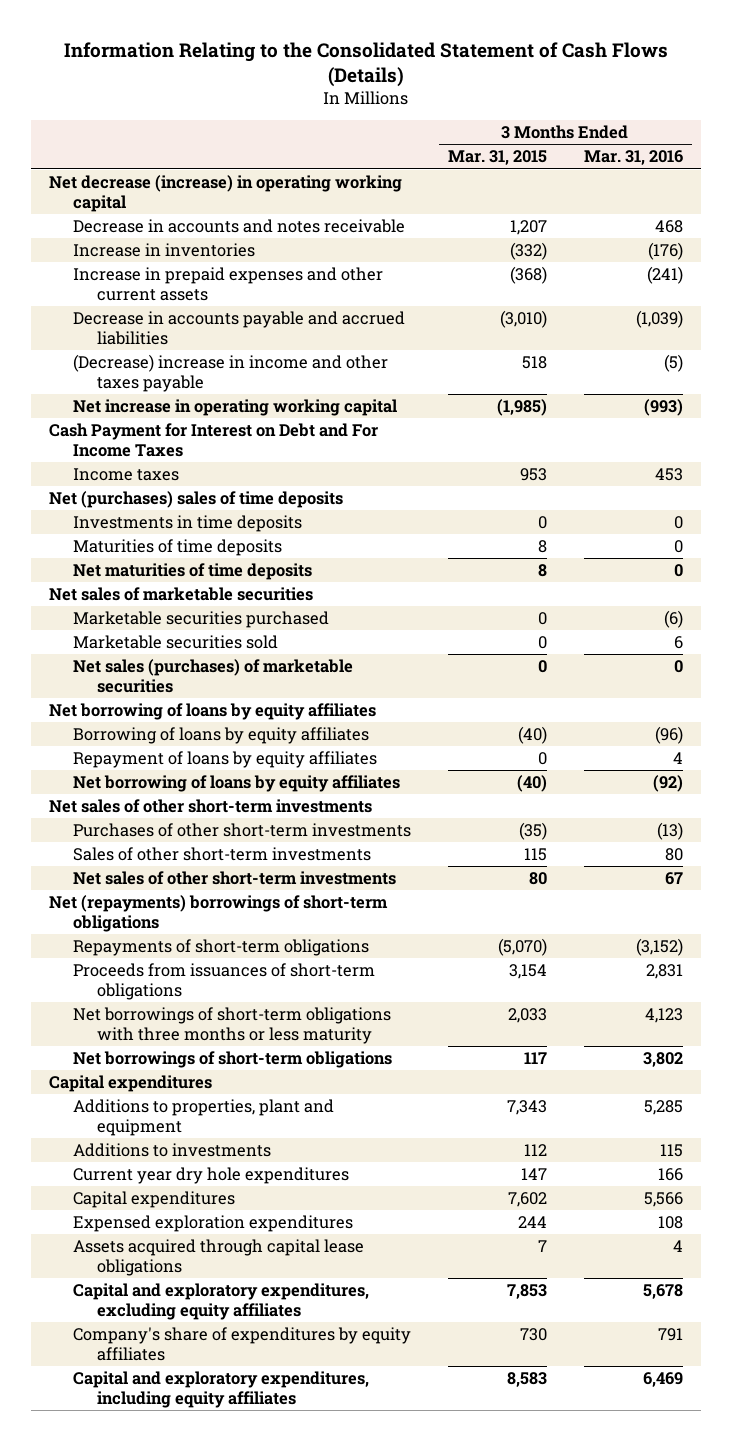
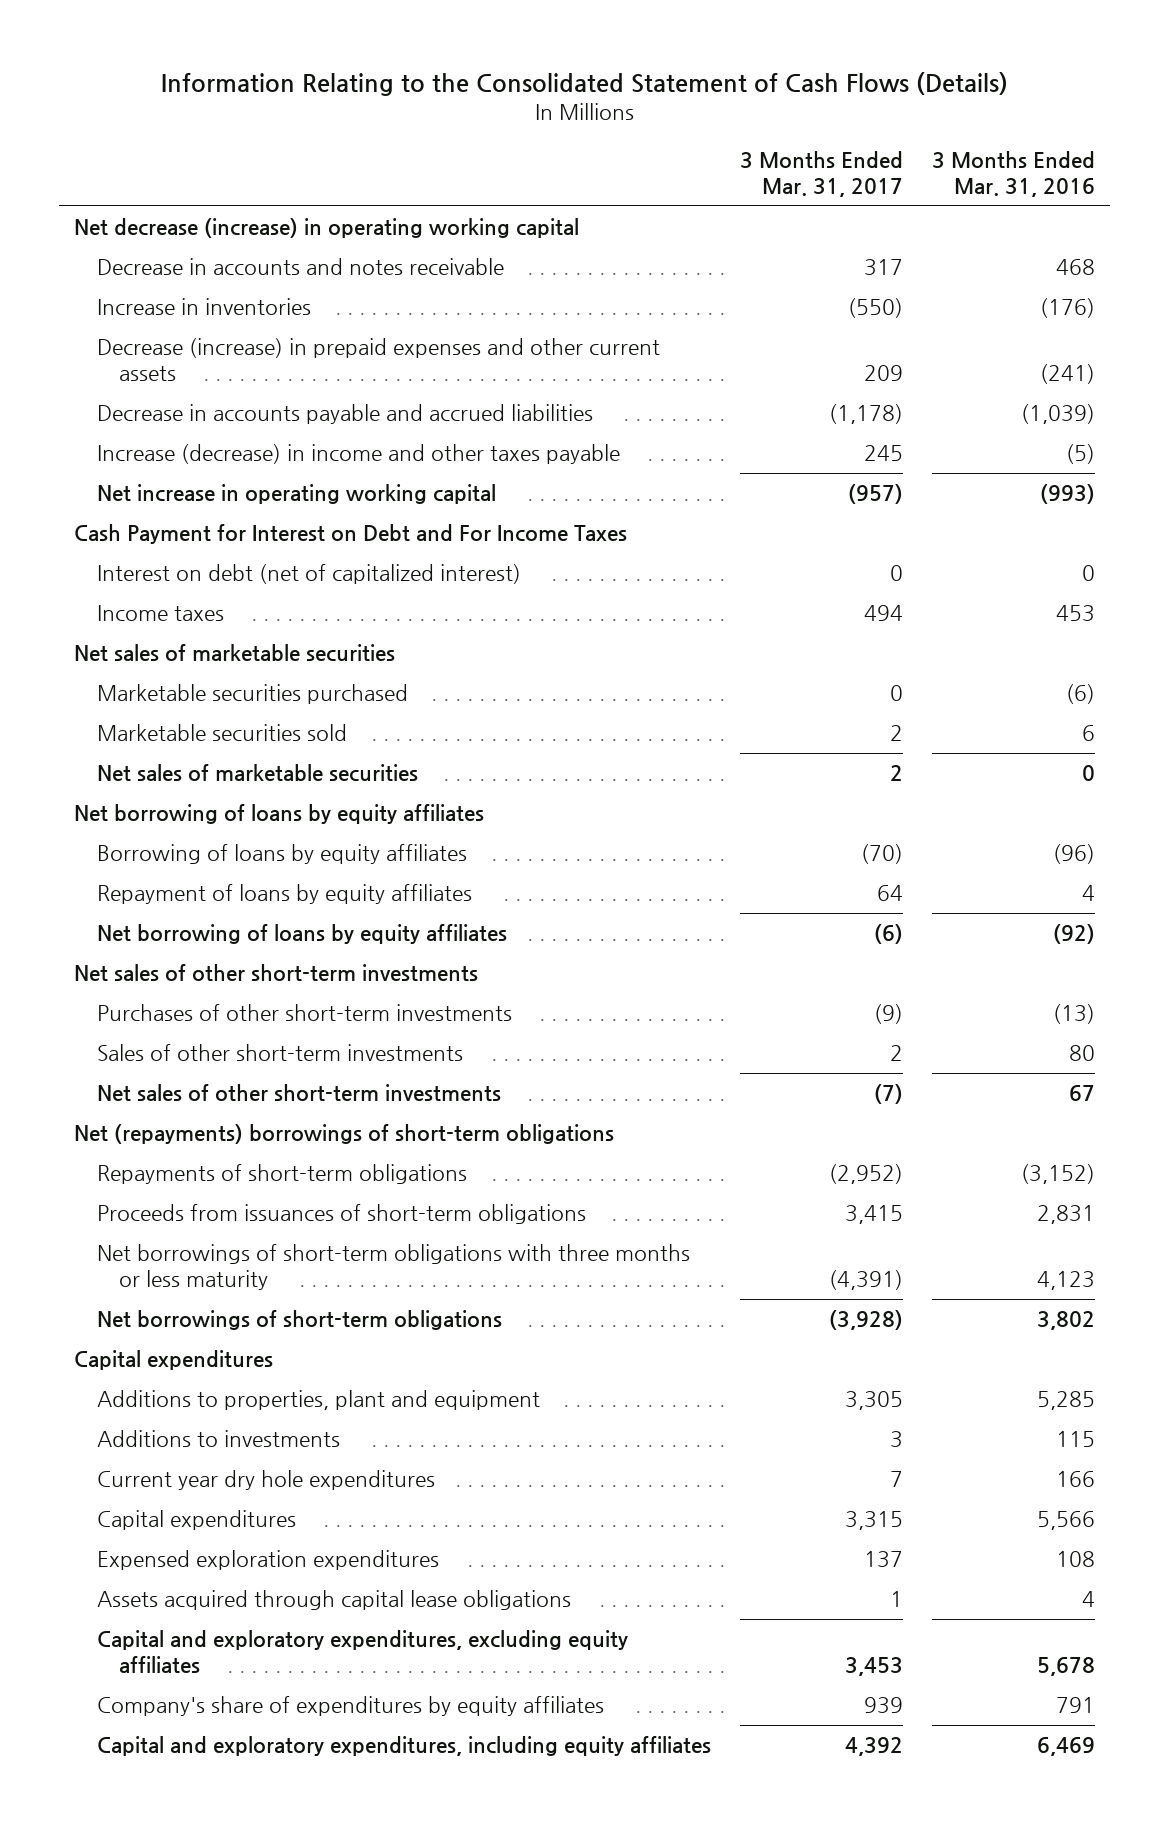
- | 3 Months Ended Mar. 31, 2015 | 3 Months Ended Mar. 31, 2016
+ | 3 Months Ended Mar. 31, 2017 | 3 Months Ended Mar. 31, 2016
- Increase in prepaid expenses and other current assets | (368) | (241)
+ Decrease (increase) in prepaid expenses and other current assets | 209 | (241)
- (Decrease) increase in income and other taxes payable | 518 | (5)
+ Increase (decrease) in income and other taxes payable | 245 | (5)
+ Interest on debt (net of capitalized interest) | 0 | 0
- Net (purchases) sales of time deposits
- Investments in time deposits | 0 | 0
- Maturities of time deposits | 8 | 0
- Net maturities of time deposits | 8 | 0
- Net sales (purchases) of marketable securities | 0 | 0
+ Net sales of marketable securities | 2 | 0

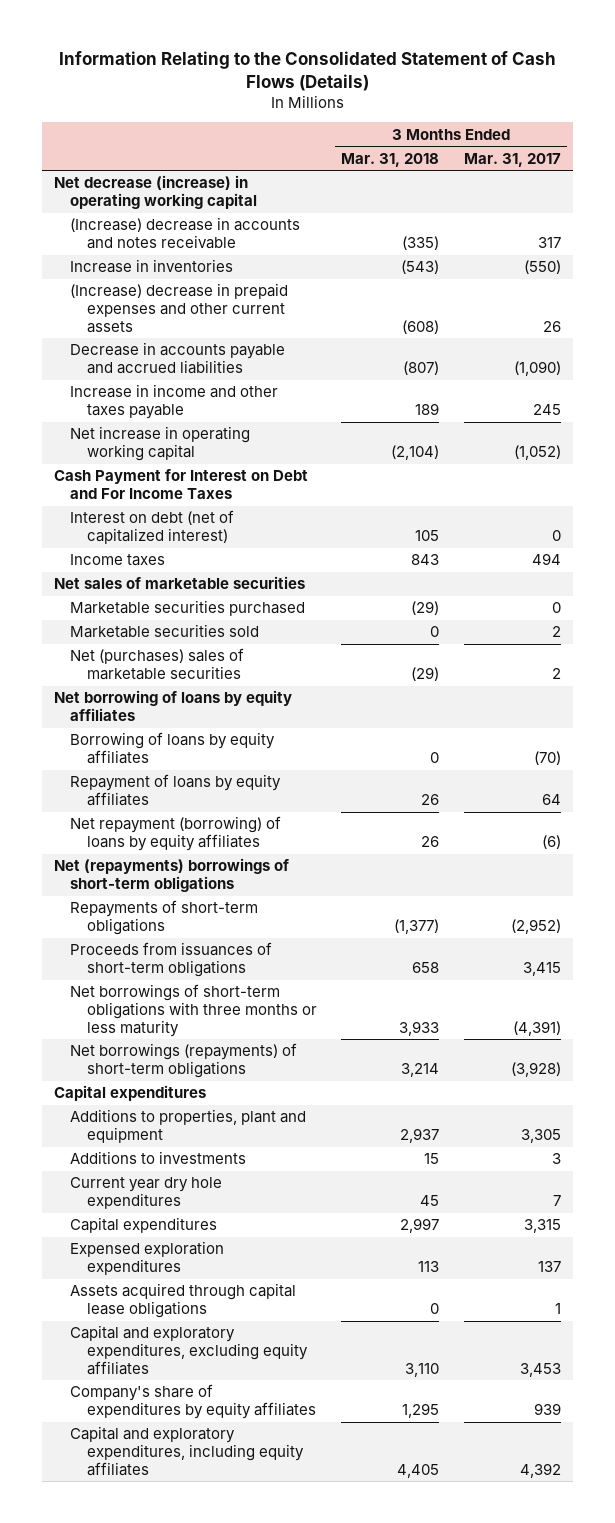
- | 3 Months Ended Mar. 31, 2017 | 3 Months Ended Mar. 31, 2016
+ | 3 Months Ended Mar. 31, 2018 | 3 Months Ended Mar. 31, 2017
- Decrease in accounts and notes receivable | 317 | 468
+ (Increase) decrease in accounts and notes receivable | (335) | 317
- Decrease (increase) in prepaid expenses and other current assets | 209 | (241)
- Decrease in accounts payable and accrued liabilities | (1,178) | (1,039)
- Increase (decrease) in income and other taxes payable | 245 | (5)
- Net increase in operating working capital | (957) | (993)
+ (Increase) decrease in prepaid expenses and other current assets | (608) | 26
+ Decrease in accounts payable and accrued liabilities | (807) | (1,090)
+ Increase in income and other taxes payable | 189 | 245
+ Net increase in operating working capital | (2,104) | (1,052)
- Net sales of marketable securities | 2 | 0
+ Net (purchases) sales of marketable securities | (29) | 2
- Net borrowing of loans by equity affiliates | (6) | (92)
- Net sales of other short-term investments
- Purchases of other short-term investments | (9) | (13)
- Sales of other short-term investments | 2 | 80
- Net sales of other short-term investments | (7) | 67
+ Net repayment (borrowing) of loans by equity affiliates | 26 | (6)
- Net borrowings of short-term obligations | (3,928) | 3,802
+ Net borrowings (repayments) of short-term obligations | 3,214 | (3,928)

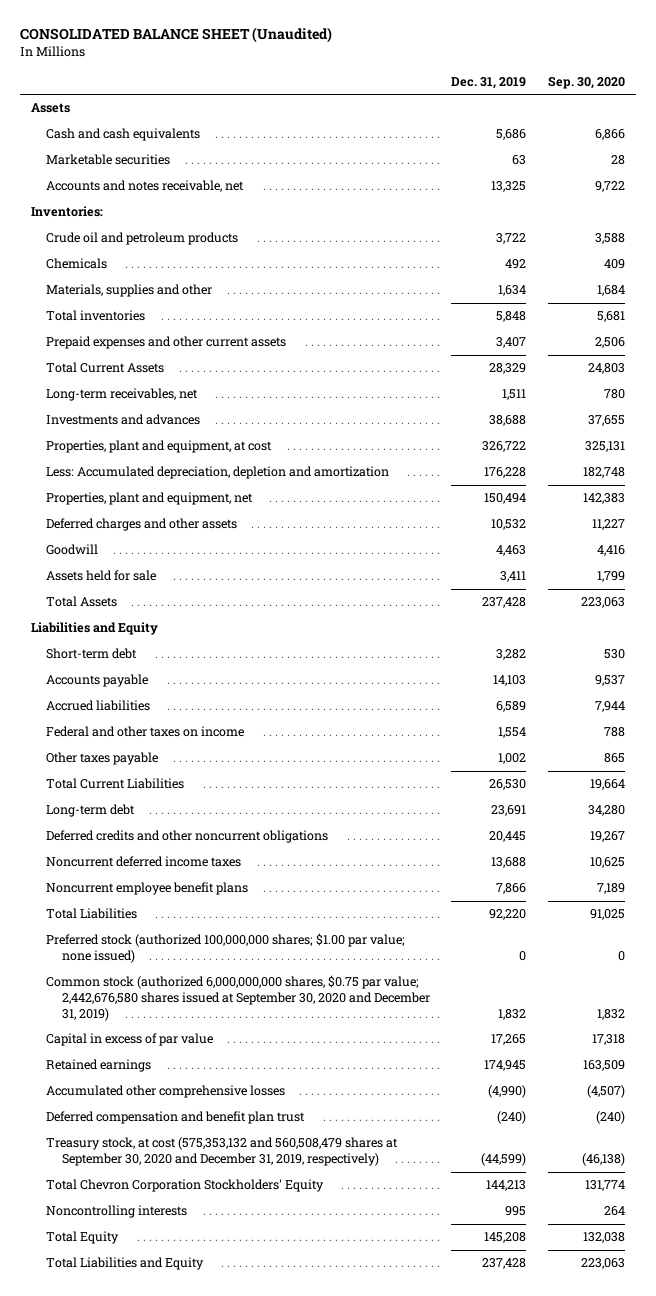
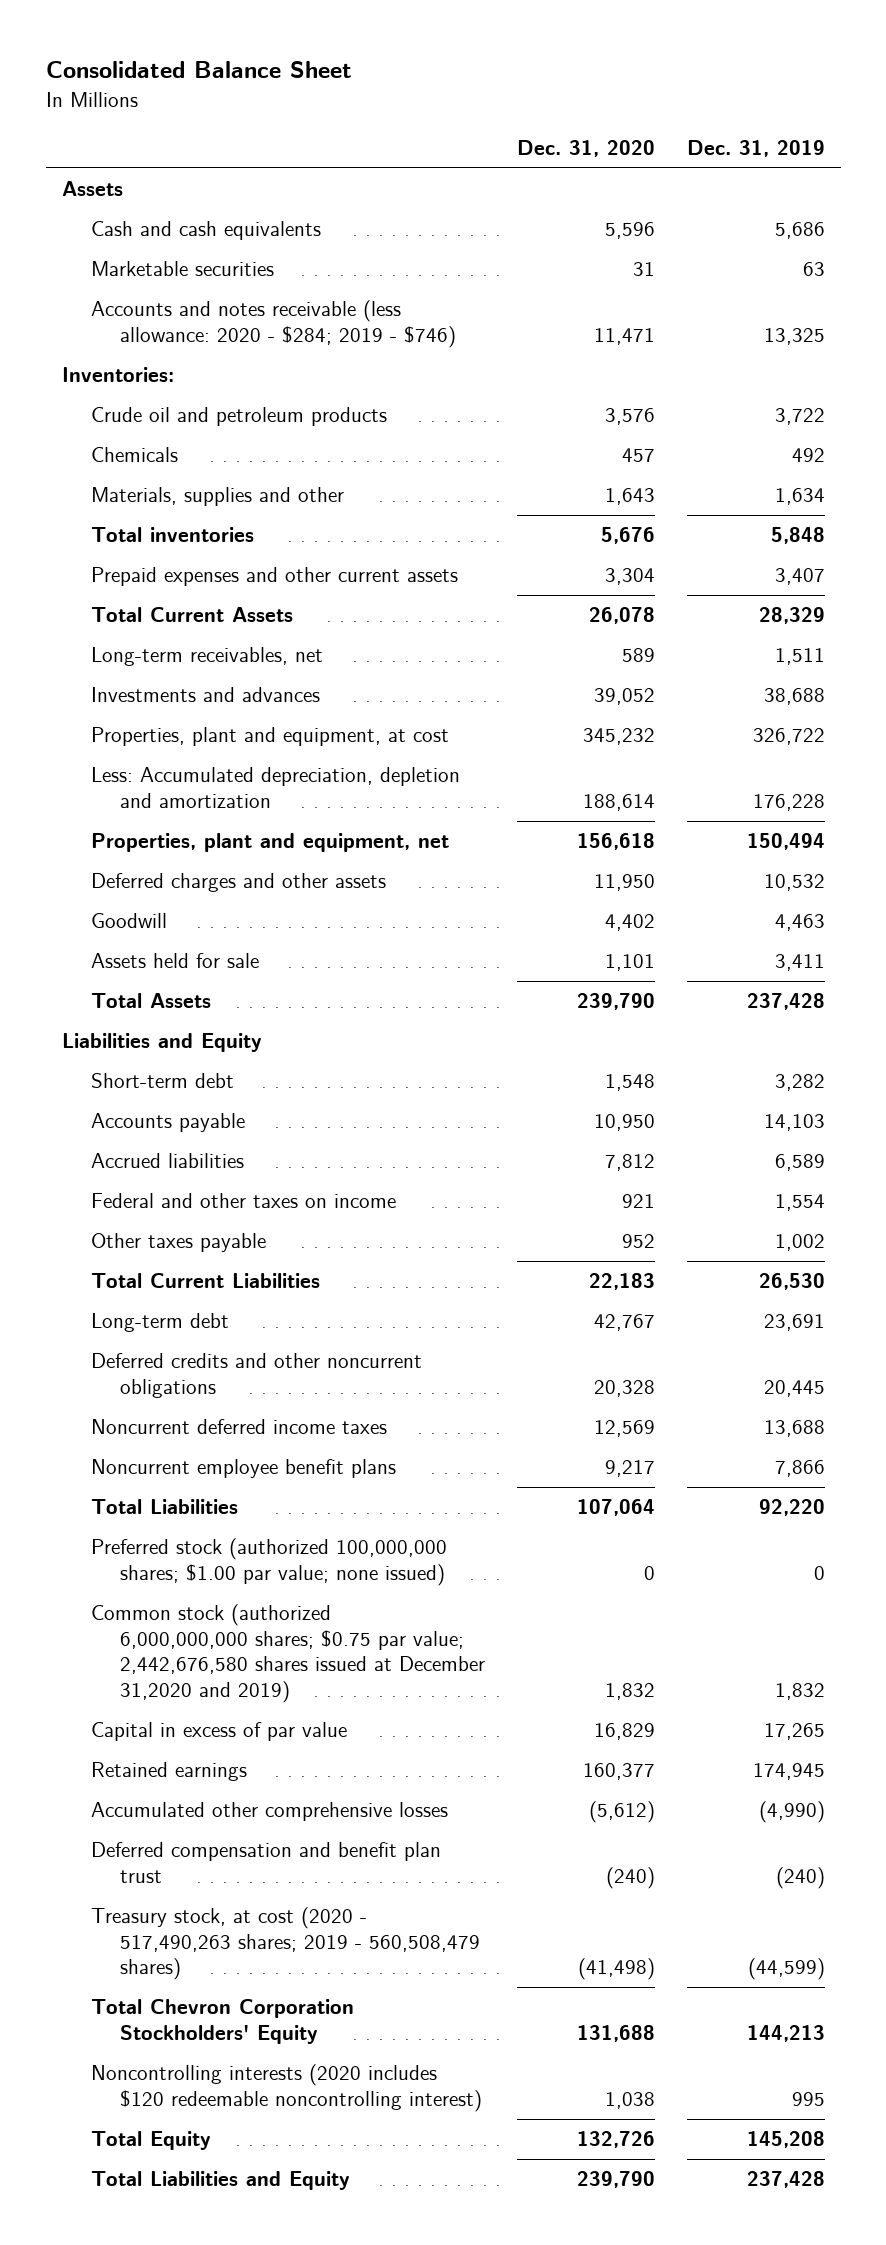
- CONSOLIDATED BALANCE SHEET (Unaudited)
+ Consolidated Balance Sheet
- | Dec. 31, 2019 | Sep. 30, 2020
+ | Dec. 31, 2020 | Dec. 31, 2019
- Accounts and notes receivable, net | 13,325 | 9,722
+ Accounts and notes receivable (less allowance: 2020 - $284; 2019 - $746) | 11,471 | 13,325
- Common stock (authorized 6,000,000,000 shares, $0.75 par value; 2,442,676,580 shares issued at September 30, 2020 and December 31, 2019) | 1,832 | 1,832
+ Common stock (authorized 6,000,000,000 shares; $0.75 par value; 2,442,676,580 shares issued at December 31,2020 and 2019) | 1,832 | 1,832
- Treasury stock, at cost (575,353,132 and 560,508,479 shares at September 30, 2020 and December 31, 2019, respectively) | (44,599) | (46,138)
+ Treasury stock, at cost (2020 - 517,490,263 shares; 2019 - 560,508,479 shares) | (41,498) | (44,599)
- Noncontrolling interests | 995 | 264
+ Noncontrolling interests (2020 includes $120 redeemable noncontrolling interest) | 1,038 | 995

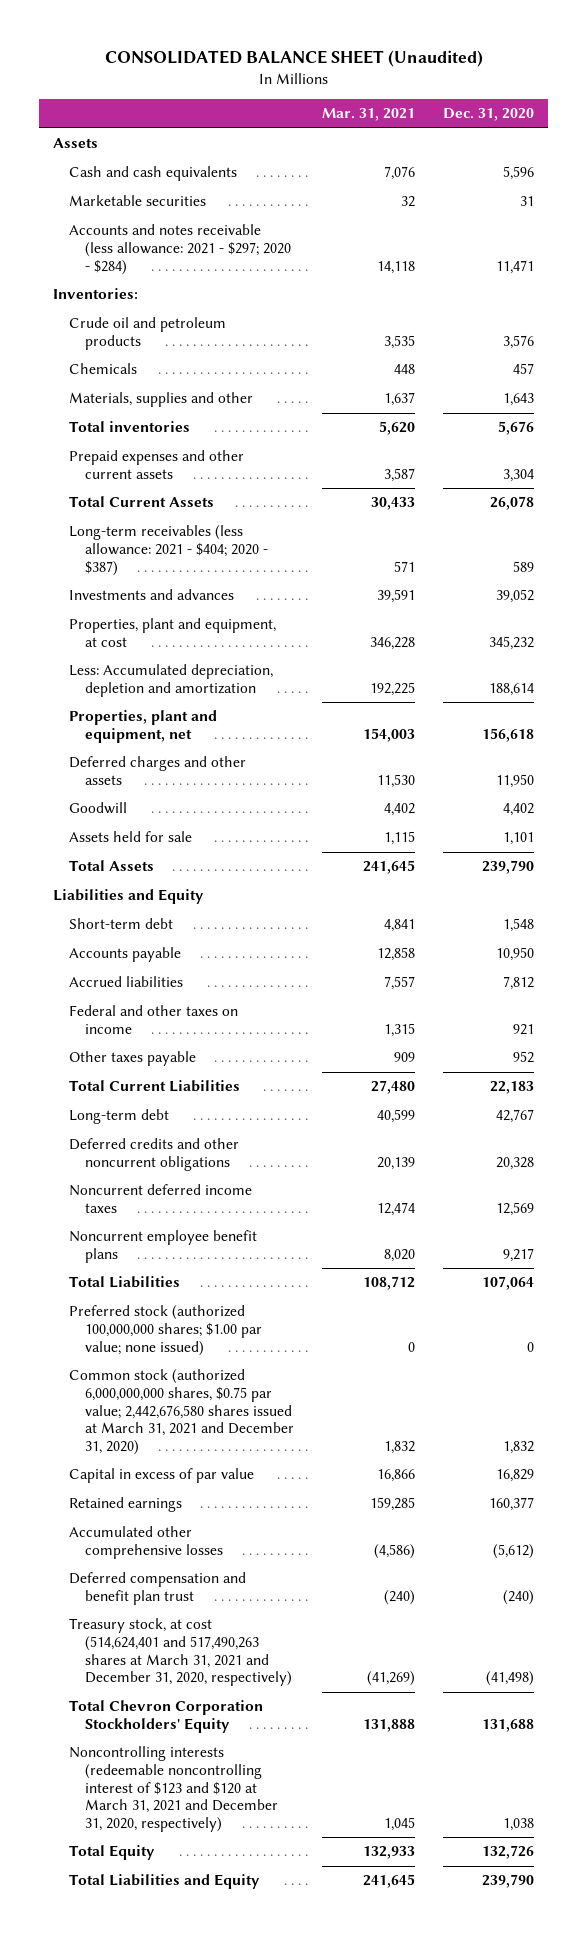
- Consolidated Balance Sheet
+ CONSOLIDATED BALANCE SHEET (Unaudited)
- | Dec. 31, 2020 | Dec. 31, 2019
+ | Mar. 31, 2021 | Dec. 31, 2020
- Accounts and notes receivable (less allowance: 2020 - $284; 2019 - $746) | 11,471 | 13,325
+ Accounts and notes receivable (less allowance: 2021 - $297; 2020 - $284) | 14,118 | 11,471
- Long-term receivables, net | 589 | 1,511
+ Long-term receivables (less allowance: 2021 - $404; 2020 - $387) | 571 | 589
- Common stock (authorized 6,000,000,000 shares; $0.75 par value; 2,442,676,580 shares issued at December 31,2020 and 2019) | 1,832 | 1,832
+ Common stock (authorized 6,000,000,000 shares, $0.75 par value; 2,442,676,580 shares issued at March 31, 2021 and December 31, 2020) | 1,832 | 1,832
- Treasury stock, at cost (2020 - 517,490,263 shares; 2019 - 560,508,479 shares) | (41,498) | (44,599)
+ Treasury stock, at cost (514,624,401 and 517,490,263 shares at March 31, 2021 and December 31, 2020, respectively) | (41,269) | (41,498)
- Noncontrolling interests (2020 includes $120 redeemable noncontrolling interest) | 1,038 | 995
+ Noncontrolling interests (redeemable noncontrolling interest of $123 and $120 at March 31, 2021 and December 31, 2020, respectively) | 1,045 | 1,038

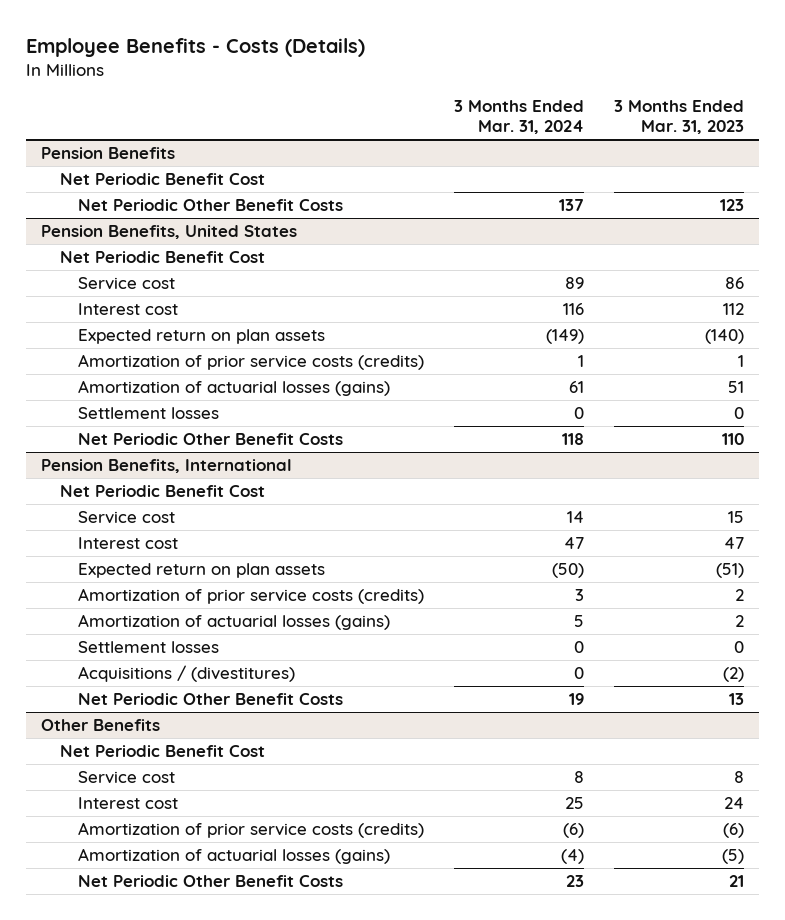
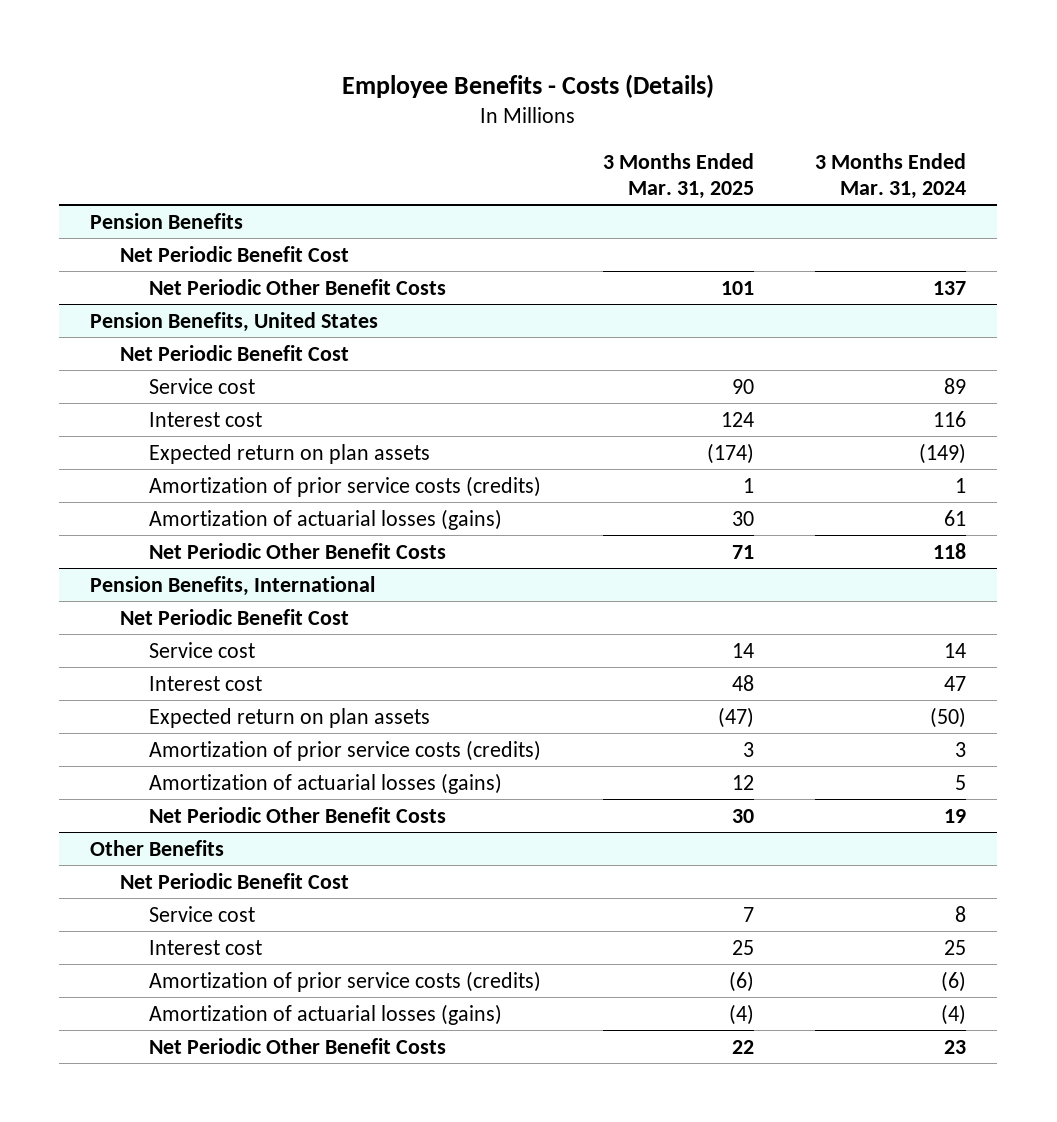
- | 3 Months Ended Mar. 31, 2024 | 3 Months Ended Mar. 31, 2023
+ | 3 Months Ended Mar. 31, 2025 | 3 Months Ended Mar. 31, 2024
@ Pension Benefits, United States
- Settlement losses | 0 | 0
@ Pension Benefits, International
- Settlement losses | 0 | 0
- Acquisitions / (divestitures) | 0 | (2)

